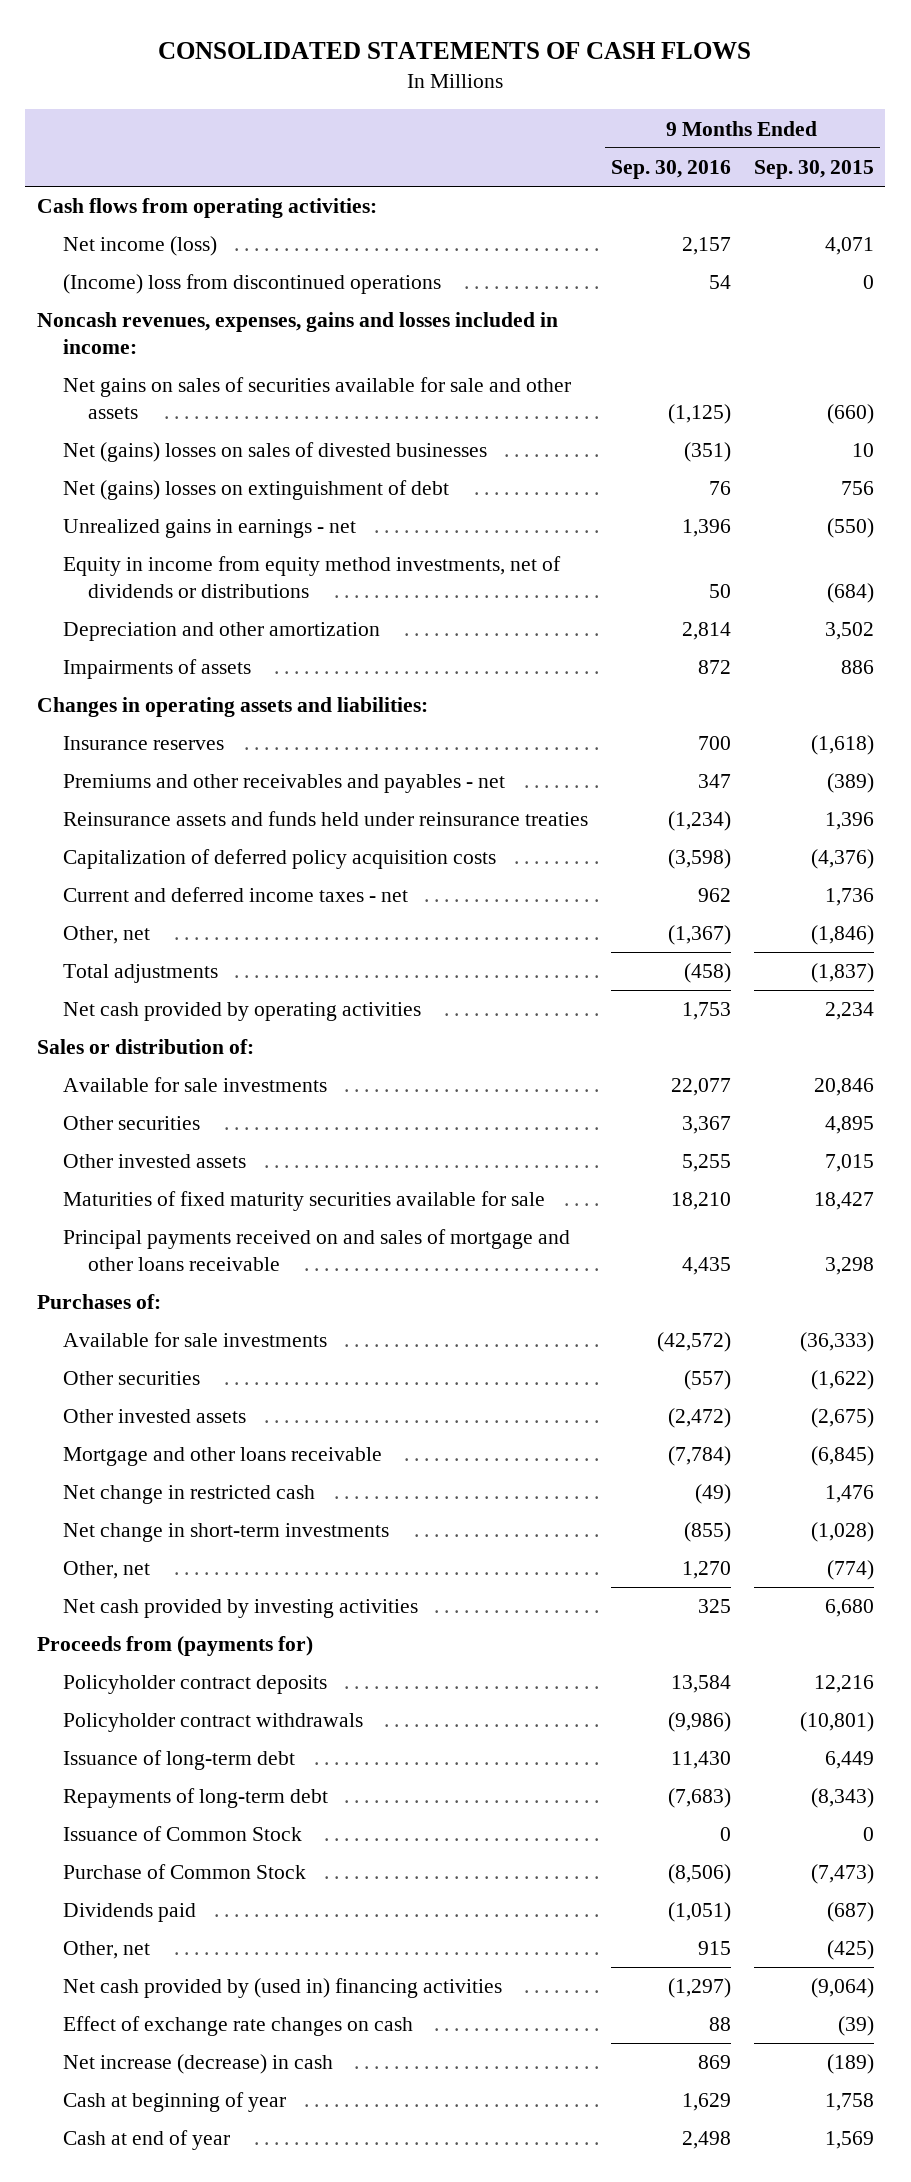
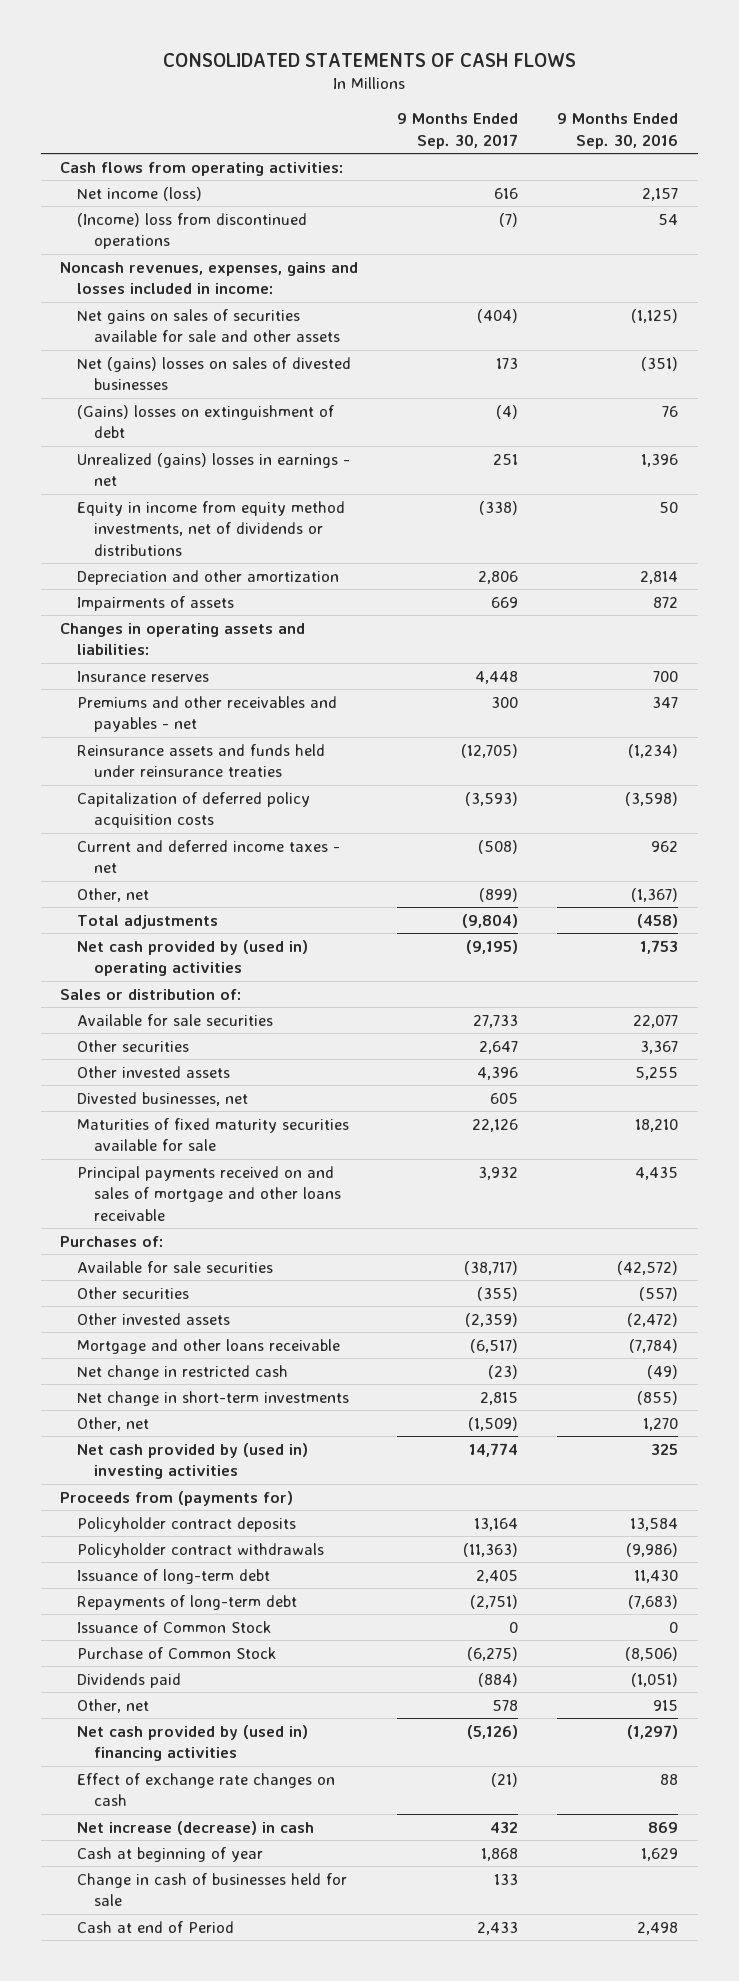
- | 9 Months Ended Sep. 30, 2016 | 9 Months Ended Sep. 30, 2015
+ | 9 Months Ended Sep. 30, 2017 | 9 Months Ended Sep. 30, 2016
- Net (gains) losses on extinguishment of debt | 76 | 756
- Unrealized gains in earnings - net | 1,396 | (550)
+ (Gains) losses on extinguishment of debt | (4) | 76
+ Unrealized (gains) losses in earnings - net | 251 | 1,396
- Net cash provided by operating activities | 1,753 | 2,234
+ Net cash provided by (used in) operating activities | (9,195) | 1,753
- Available for sale investments | 22,077 | 20,846
+ Available for sale securities | 27,733 | 22,077
+ Divested businesses, net | 605 |
- Available for sale investments | (42,572) | (36,333)
+ Available for sale securities | (38,717) | (42,572)
- Net cash provided by investing activities | 325 | 6,680
+ Net cash provided by (used in) investing activities | 14,774 | 325
- Cash at end of year | 2,498 | 1,569
+ Change in cash of businesses held for sale | 133 |
+ Cash at end of Period | 2,433 | 2,498

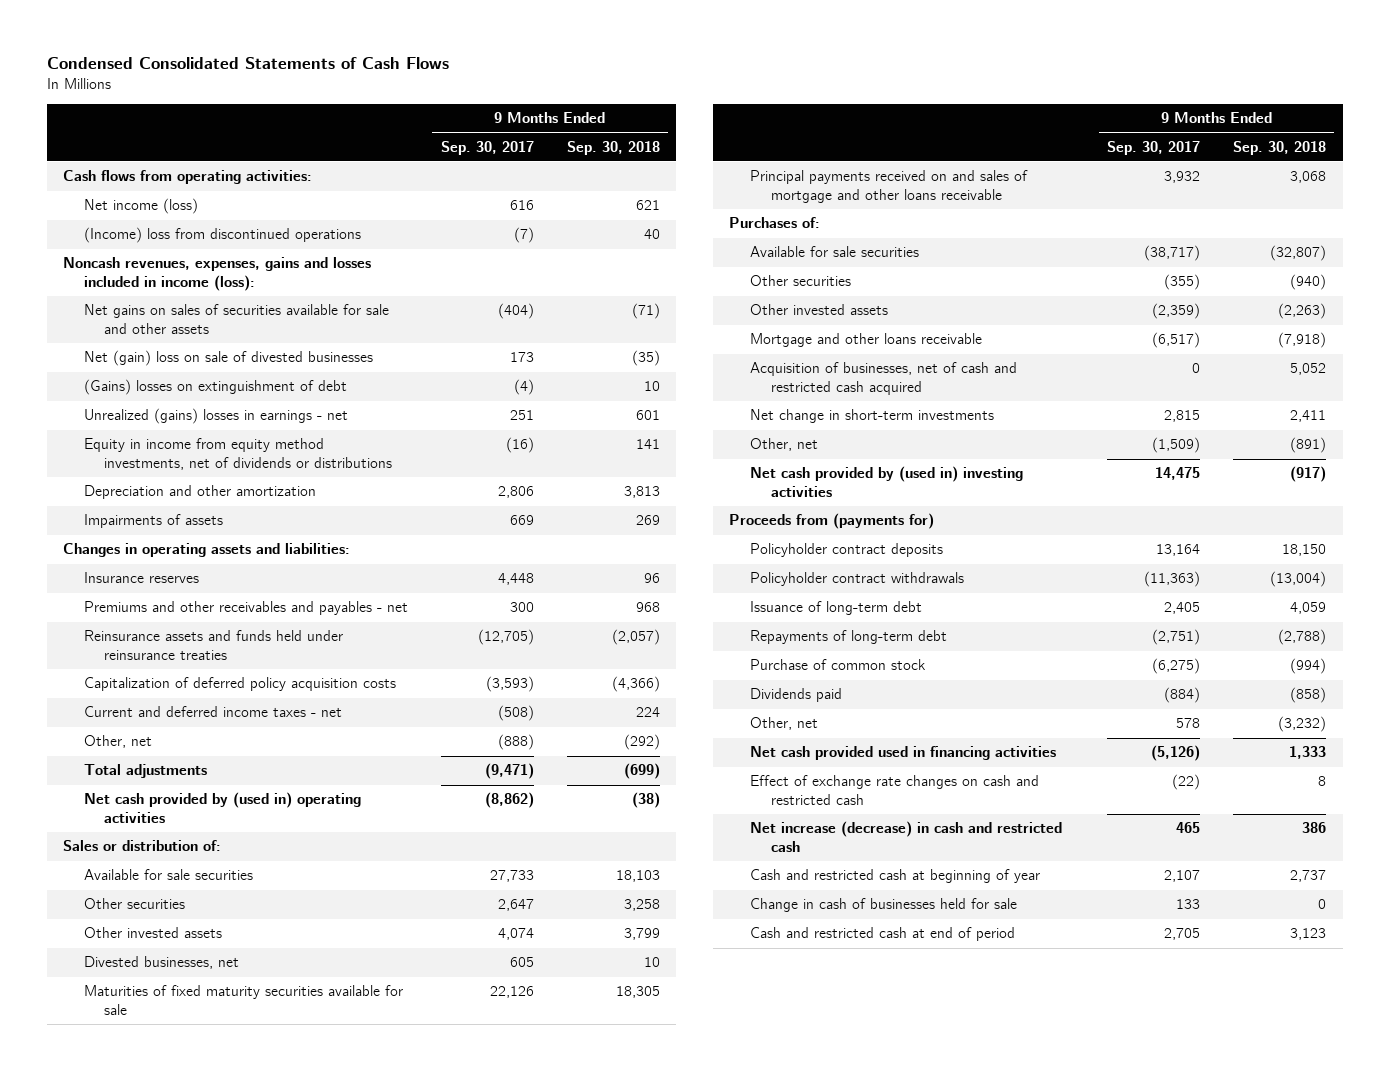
- CONSOLIDATED STATEMENTS OF CASH FLOWS
+ Condensed Consolidated Statements of Cash Flows
- | 9 Months Ended Sep. 30, 2017 | 9 Months Ended Sep. 30, 2016
+ | 9 Months Ended Sep. 30, 2017 | 9 Months Ended Sep. 30, 2018
- Noncash revenues, expenses, gains and losses included in income:
+ Noncash revenues, expenses, gains and losses included in income (loss):
- Net (gains) losses on sales of divested businesses | 173 | (351)
+ Net (gain) loss on sale of divested businesses | 173 | (35)
- Equity in income from equity method investments, net of dividends or distributions | (338) | 50
+ Equity in income from equity method investments, net of dividends or distributions | (16) | 141
- Other, net | (899) | (1,367)
- Total adjustments | (9,804) | (458)
- Net cash provided by (used in) operating activities | (9,195) | 1,753
+ Other, net | (888) | (292)
+ Total adjustments | (9,471) | (699)
+ Net cash provided by (used in) operating activities | (8,862) | (38)
- Other invested assets | 4,396 | 5,255
+ Other invested assets | 4,074 | 3,799
- Net change in restricted cash | (23) | (49)
+ Acquisition of businesses, net of cash and restricted cash acquired | 0 | 5,052
- Net cash provided by (used in) investing activities | 14,774 | 325
+ Net cash provided by (used in) investing activities | 14,475 | (917)
- Issuance of Common Stock | 0 | 0
- Purchase of Common Stock | (6,275) | (8,506)
+ Purchase of common stock | (6,275) | (994)
- Net cash provided by (used in) financing activities | (5,126) | (1,297)
- Effect of exchange rate changes on cash | (21) | 88
- Net increase (decrease) in cash | 432 | 869
- Cash at beginning of year | 1,868 | 1,629
+ Net cash provided used in financing activities | (5,126) | 1,333
+ Effect of exchange rate changes on cash and restricted cash | (22) | 8
+ Net increase (decrease) in cash and restricted cash | 465 | 386
+ Cash and restricted cash at beginning of year | 2,107 | 2,737
- Cash at end of Period | 2,433 | 2,498
+ Cash and restricted cash at end of period | 2,705 | 3,123

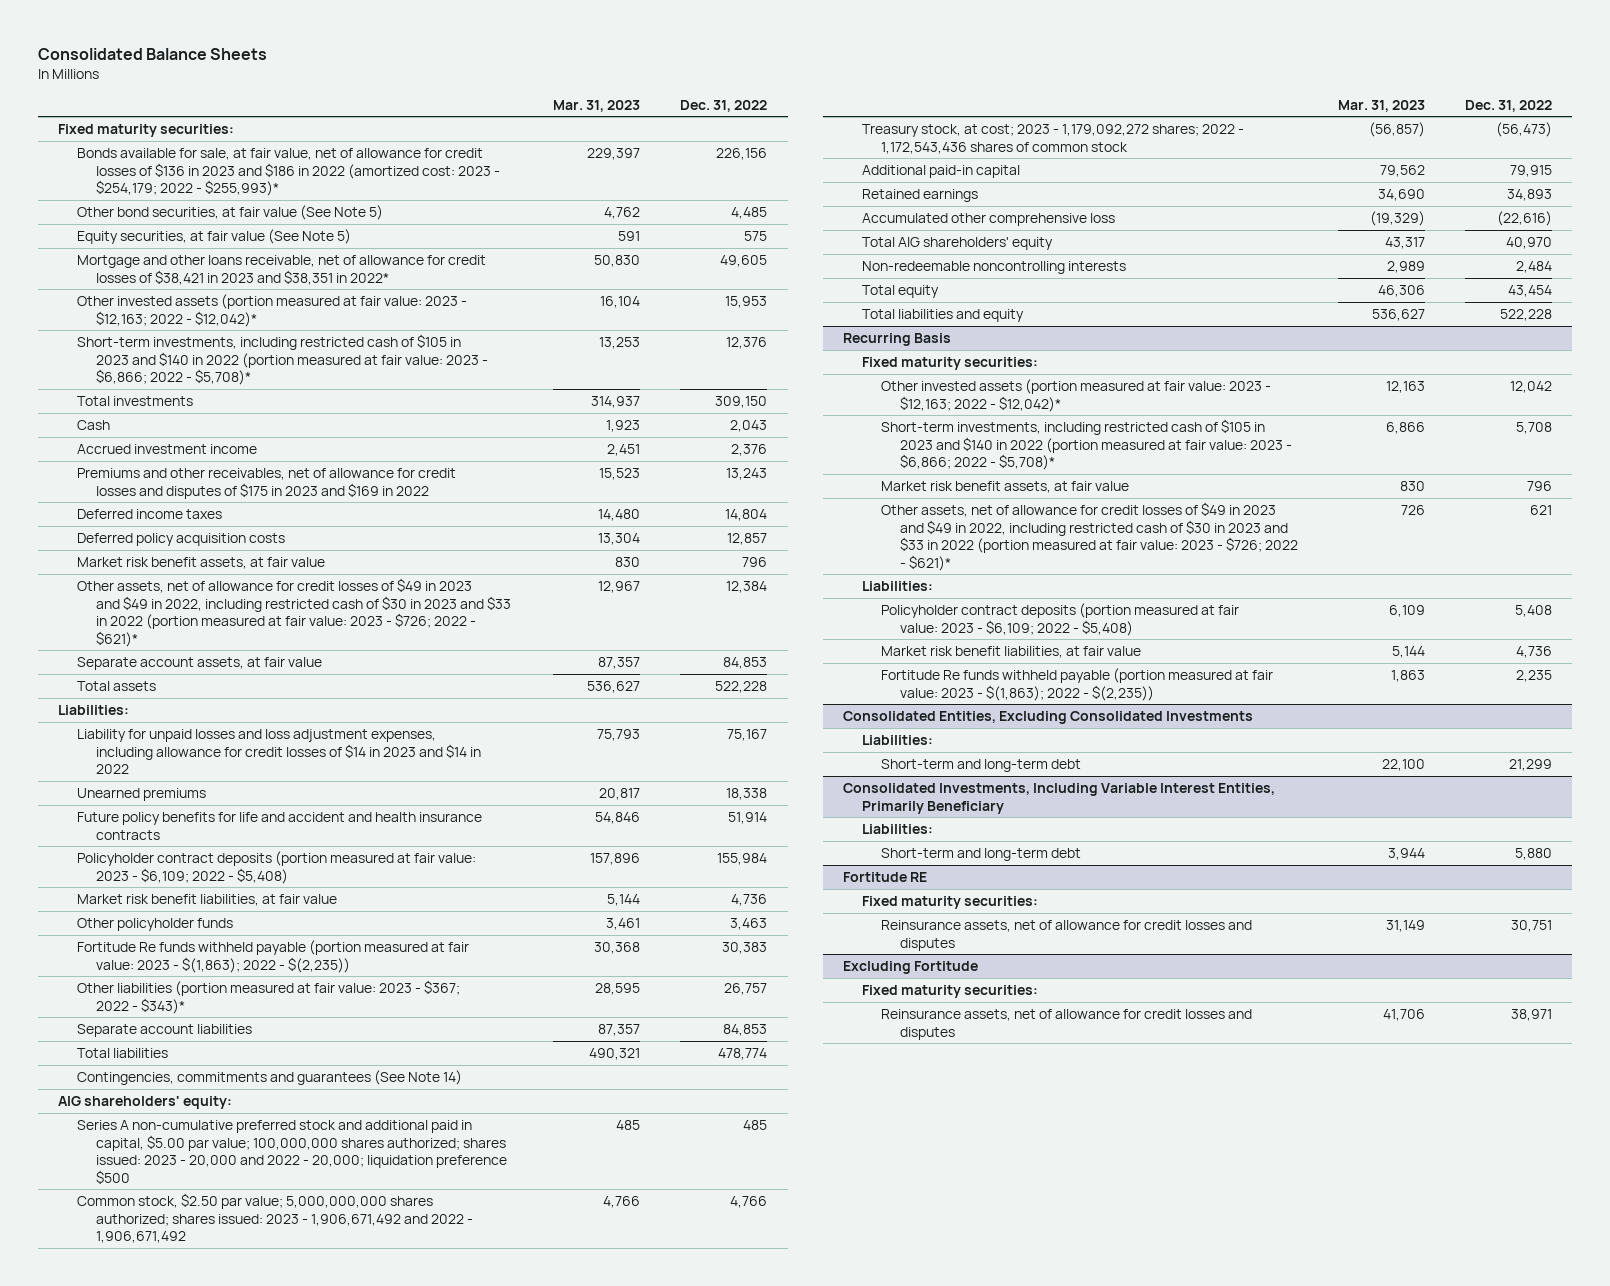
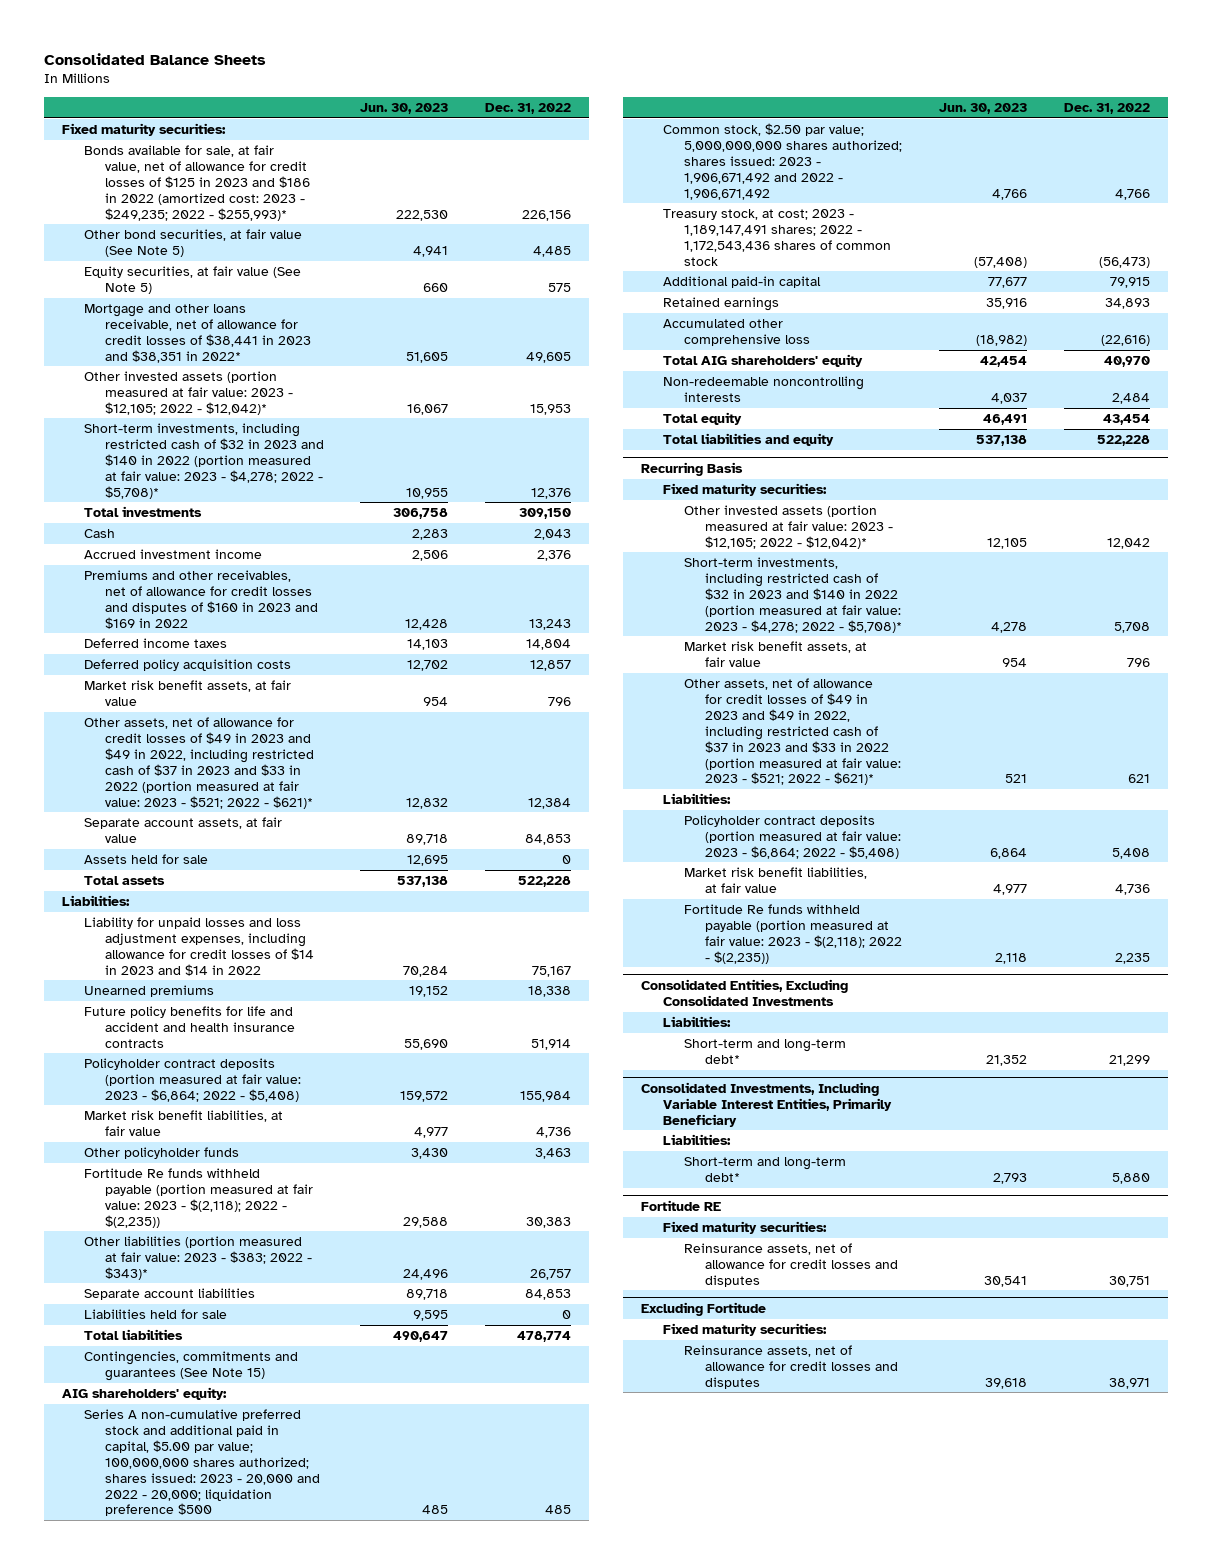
- | Mar. 31, 2023 | Dec. 31, 2022
+ | Jun. 30, 2023 | Dec. 31, 2022
- Bonds available for sale, at fair value, net of allowance for credit losses of $136 in 2023 and $186 in 2022 (amortized cost: 2023 - $254,179; 2022 - $255,993)* | 229,397 | 226,156
+ Bonds available for sale, at fair value, net of allowance for credit losses of $125 in 2023 and $186 in 2022 (amortized cost: 2023 - $249,235; 2022 - $255,993)* | 222,530 | 226,156
- Mortgage and other loans receivable, net of allowance for credit losses of $38,421 in 2023 and $38,351 in 2022* | 50,830 | 49,605
- Other invested assets (portion measured at fair value: 2023 - $12,163; 2022 - $12,042)* | 16,104 | 15,953
- Short-term investments, including restricted cash of $105 in 2023 and $140 in 2022 (portion measured at fair value: 2023 - $6,866; 2022 - $5,708)* | 13,253 | 12,376
+ Mortgage and other loans receivable, net of allowance for credit losses of $38,441 in 2023 and $38,351 in 2022* | 51,605 | 49,605
+ Other invested assets (portion measured at fair value: 2023 - $12,105; 2022 - $12,042)* | 16,067 | 15,953
+ Short-term investments, including restricted cash of $32 in 2023 and $140 in 2022 (portion measured at fair value: 2023 - $4,278; 2022 - $5,708)* | 10,955 | 12,376
- Premiums and other receivables, net of allowance for credit losses and disputes of $175 in 2023 and $169 in 2022 | 15,523 | 13,243
+ Premiums and other receivables, net of allowance for credit losses and disputes of $160 in 2023 and $169 in 2022 | 12,428 | 13,243
- Other assets, net of allowance for credit losses of $49 in 2023 and $49 in 2022, including restricted cash of $30 in 2023 and $33 in 2022 (portion measured at fair value: 2023 - $726; 2022 - $621)* | 12,967 | 12,384
+ Other assets, net of allowance for credit losses of $49 in 2023 and $49 in 2022, including restricted cash of $37 in 2023 and $33 in 2022 (portion measured at fair value: 2023 - $521; 2022 - $621)* | 12,832 | 12,384
+ Assets held for sale | 12,695 | 0
- Policyholder contract deposits (portion measured at fair value: 2023 - $6,109; 2022 - $5,408) | 157,896 | 155,984
+ Policyholder contract deposits (portion measured at fair value: 2023 - $6,864; 2022 - $5,408) | 159,572 | 155,984
- Fortitude Re funds withheld payable (portion measured at fair value: 2023 - $(1,863); 2022 - $(2,235)) | 30,368 | 30,383
- Other liabilities (portion measured at fair value: 2023 - $367; 2022 - $343)* | 28,595 | 26,757
+ Fortitude Re funds withheld payable (portion measured at fair value: 2023 - $(2,118); 2022 - $(2,235)) | 29,588 | 30,383
+ Other liabilities (portion measured at fair value: 2023 - $383; 2022 - $343)* | 24,496 | 26,757
+ Liabilities held for sale | 9,595 | 0
- Contingencies, commitments and guarantees (See Note 14)
+ Contingencies, commitments and guarantees (See Note 15)
- Treasury stock, at cost; 2023 - 1,179,092,272 shares; 2022 - 1,172,543,436 shares of common stock | (56,857) | (56,473)
+ Treasury stock, at cost; 2023 - 1,189,147,491 shares; 2022 - 1,172,543,436 shares of common stock | (57,408) | (56,473)
@ Recurring Basis
- Other invested assets (portion measured at fair value: 2023 - $12,163; 2022 - $12,042)* | 12,163 | 12,042
- Short-term investments, including restricted cash of $105 in 2023 and $140 in 2022 (portion measured at fair value: 2023 - $6,866; 2022 - $5,708)* | 6,866 | 5,708
+ Other invested assets (portion measured at fair value: 2023 - $12,105; 2022 - $12,042)* | 12,105 | 12,042
+ Short-term investments, including restricted cash of $32 in 2023 and $140 in 2022 (portion measured at fair value: 2023 - $4,278; 2022 - $5,708)* | 4,278 | 5,708
- Other assets, net of allowance for credit losses of $49 in 2023 and $49 in 2022, including restricted cash of $30 in 2023 and $33 in 2022 (portion measured at fair value: 2023 - $726; 2022 - $621)* | 726 | 621
+ Other assets, net of allowance for credit losses of $49 in 2023 and $49 in 2022, including restricted cash of $37 in 2023 and $33 in 2022 (portion measured at fair value: 2023 - $521; 2022 - $621)* | 521 | 621
- Policyholder contract deposits (portion measured at fair value: 2023 - $6,109; 2022 - $5,408) | 6,109 | 5,408
+ Policyholder contract deposits (portion measured at fair value: 2023 - $6,864; 2022 - $5,408) | 6,864 | 5,408
- Fortitude Re funds withheld payable (portion measured at fair value: 2023 - $(1,863); 2022 - $(2,235)) | 1,863 | 2,235
+ Fortitude Re funds withheld payable (portion measured at fair value: 2023 - $(2,118); 2022 - $(2,235)) | 2,118 | 2,235
@ Consolidated Entities, Excluding Consolidated Investments
- Short-term and long-term debt | 22,100 | 21,299
+ Short-term and long-term debt* | 21,352 | 21,299
@ Consolidated Investments, Including Variable Interest Entities, Primarily Beneficiary
- Short-term and long-term debt | 3,944 | 5,880
+ Short-term and long-term debt* | 2,793 | 5,880

